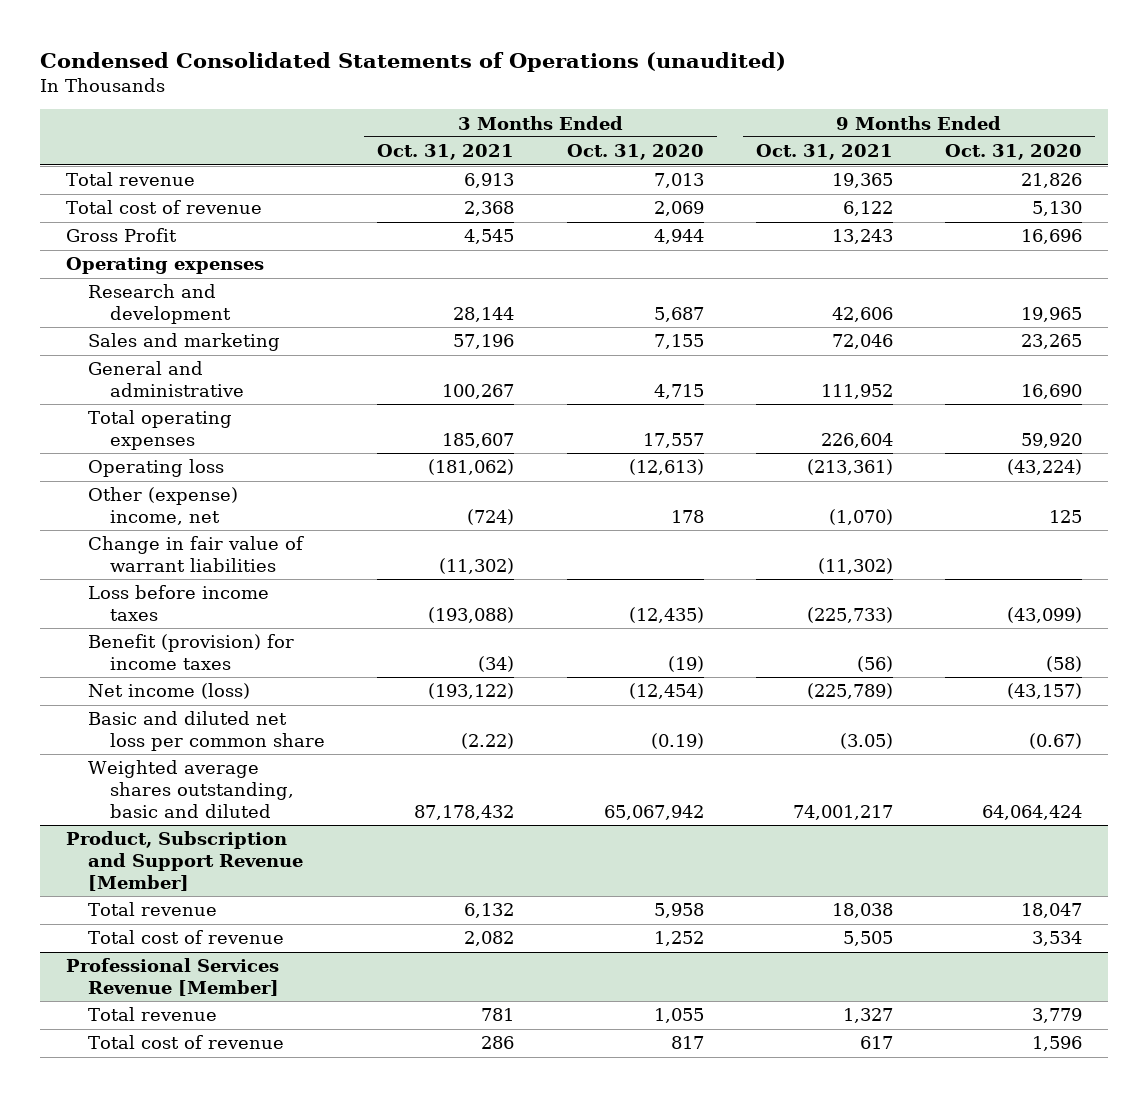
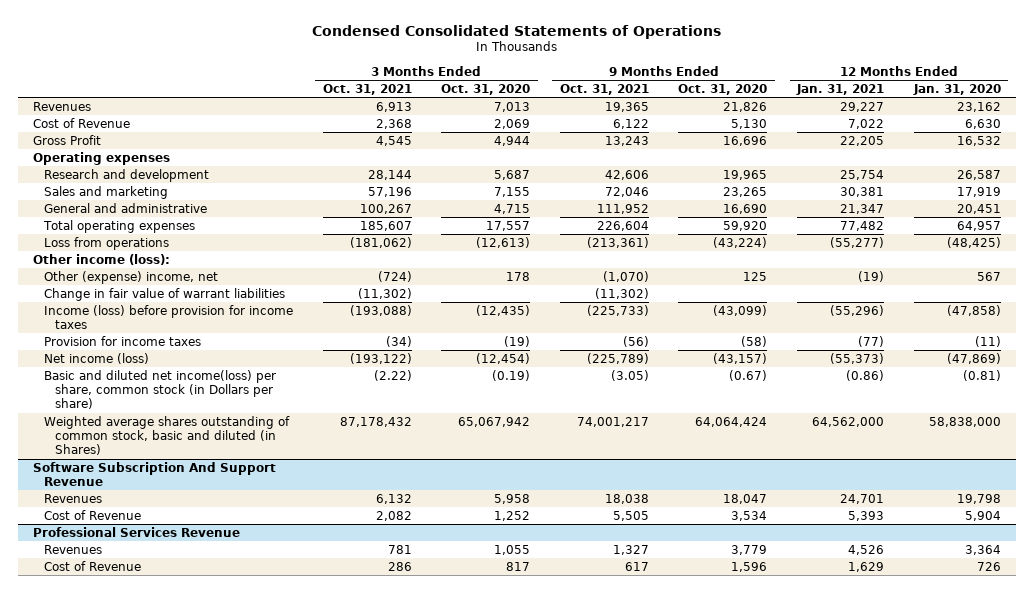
- Condensed Consolidated Statements of Operations (unaudited)
+ Condensed Consolidated Statements of Operations
- | 3 Months Ended Oct. 31, 2021 | 3 Months Ended Oct. 31, 2020 | 9 Months Ended Oct. 31, 2021 | 9 Months Ended Oct. 31, 2020
+ | 3 Months Ended Oct. 31, 2021 | 3 Months Ended Oct. 31, 2020 | 9 Months Ended Oct. 31, 2021 | 9 Months Ended Oct. 31, 2020 | 12 Months Ended Jan. 31, 2021 | 12 Months Ended Jan. 31, 2020
- Total revenue | 6,913 | 7,013 | 19,365 | 21,826
- Total cost of revenue | 2,368 | 2,069 | 6,122 | 5,130
+ Revenues | 6,913 | 7,013 | 19,365 | 21,826 | 29,227 | 23,162
+ Cost of Revenue | 2,368 | 2,069 | 6,122 | 5,130 | 7,022 | 6,630
- Operating loss | (181,062) | (12,613) | (213,361) | (43,224)
+ Loss from operations | (181,062) | (12,613) | (213,361) | (43,224) | (55,277) | (48,425)
+ Other income (loss):
- Loss before income taxes | (193,088) | (12,435) | (225,733) | (43,099)
- Benefit (provision) for income taxes | (34) | (19) | (56) | (58)
+ Income (loss) before provision for income taxes | (193,088) | (12,435) | (225,733) | (43,099) | (55,296) | (47,858)
+ Provision for income taxes | (34) | (19) | (56) | (58) | (77) | (11)
- Basic and diluted net loss per common share | (2.22) | (0.19) | (3.05) | (0.67)
- Weighted average shares outstanding, basic and diluted | 87,178,432 | 65,067,942 | 74,001,217 | 64,064,424
- Product, Subscription and Support Revenue [Member]
- Total revenue | 6,132 | 5,958 | 18,038 | 18,047
- Total cost of revenue | 2,082 | 1,252 | 5,505 | 3,534
- Professional Services Revenue [Member]
- Total revenue | 781 | 1,055 | 1,327 | 3,779
- Total cost of revenue | 286 | 817 | 617 | 1,596
+ Basic and diluted net income(loss) per share, common stock (in Dollars per share) | (2.22) | (0.19) | (3.05) | (0.67) | (0.86) | (0.81)
+ Weighted average shares outstanding of common stock, basic and diluted (in Shares) | 87,178,432 | 65,067,942 | 74,001,217 | 64,064,424 | 64,562,000 | 58,838,000
+ Software Subscription And Support Revenue
+ Revenues | 6,132 | 5,958 | 18,038 | 18,047 | 24,701 | 19,798
+ Cost of Revenue | 2,082 | 1,252 | 5,505 | 3,534 | 5,393 | 5,904
+ Professional Services Revenue
+ Revenues | 781 | 1,055 | 1,327 | 3,779 | 4,526 | 3,364
+ Cost of Revenue | 286 | 817 | 617 | 1,596 | 1,629 | 726

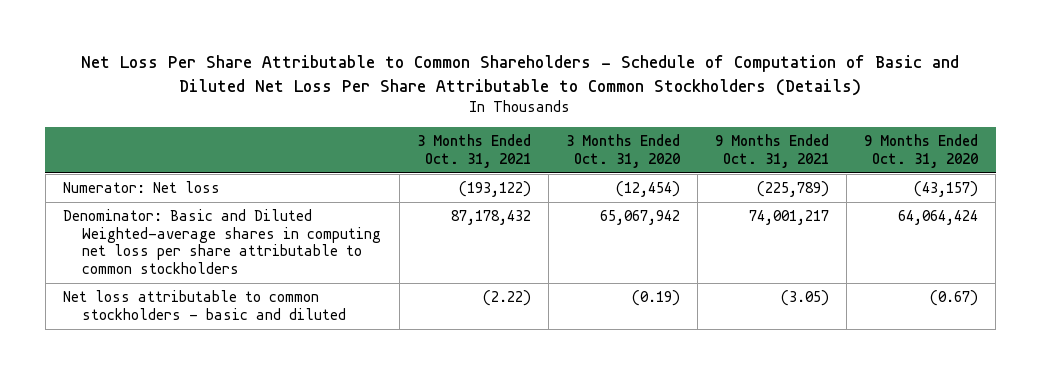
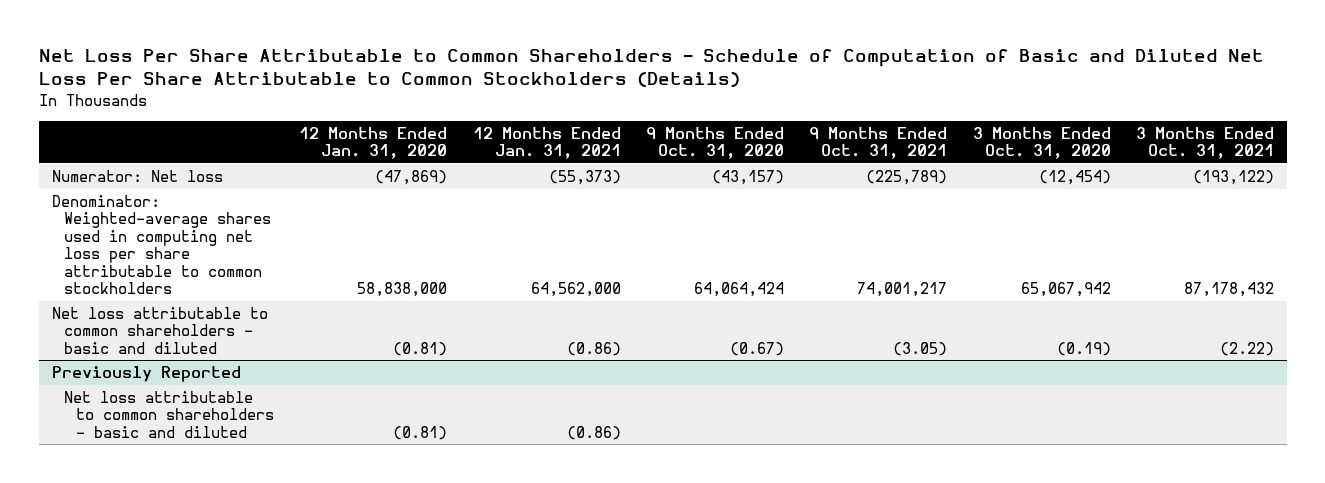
- | 3 Months Ended Oct. 31, 2021 | 3 Months Ended Oct. 31, 2020 | 9 Months Ended Oct. 31, 2021 | 9 Months Ended Oct. 31, 2020
+ | 12 Months Ended Jan. 31, 2020 | 12 Months Ended Jan. 31, 2021 | 9 Months Ended Oct. 31, 2020 | 9 Months Ended Oct. 31, 2021 | 3 Months Ended Oct. 31, 2020 | 3 Months Ended Oct. 31, 2021
- Denominator: Basic and Diluted Weighted-average shares in computing net loss per share attributable to common stockholders | 87,178,432 | 65,067,942 | 74,001,217 | 64,064,424
- Net loss attributable to common stockholders - basic and diluted | (2.22) | (0.19) | (3.05) | (0.67)
+ Denominator: Weighted-average shares used in computing net loss per share attributable to common stockholders | 58,838,000 | 64,562,000 | 64,064,424 | 74,001,217 | 65,067,942 | 87,178,432
+ Net loss attributable to common shareholders - basic and diluted | (0.81) | (0.86) | (0.67) | (3.05) | (0.19) | (2.22)
+ Previously Reported
+ Net loss attributable to common shareholders - basic and diluted | (0.81) | (0.86) | | | |

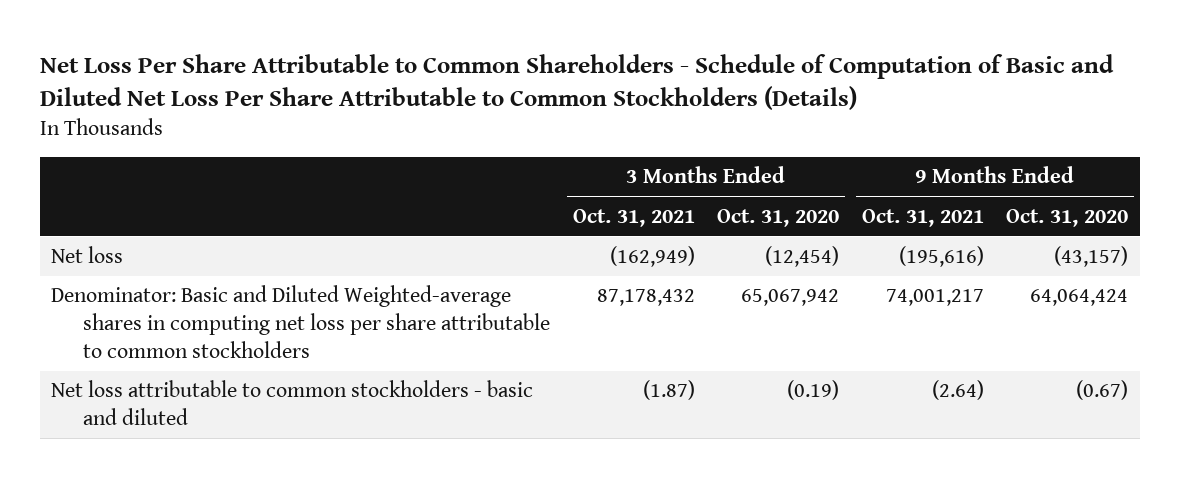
- | 12 Months Ended Jan. 31, 2020 | 12 Months Ended Jan. 31, 2021 | 9 Months Ended Oct. 31, 2020 | 9 Months Ended Oct. 31, 2021 | 3 Months Ended Oct. 31, 2020 | 3 Months Ended Oct. 31, 2021
+ | 3 Months Ended Oct. 31, 2021 | 3 Months Ended Oct. 31, 2020 | 9 Months Ended Oct. 31, 2021 | 9 Months Ended Oct. 31, 2020
- Numerator: Net loss | (47,869) | (55,373) | (43,157) | (225,789) | (12,454) | (193,122)
- Denominator: Weighted-average shares used in computing net loss per share attributable to common stockholders | 58,838,000 | 64,562,000 | 64,064,424 | 74,001,217 | 65,067,942 | 87,178,432
- Net loss attributable to common shareholders - basic and diluted | (0.81) | (0.86) | (0.67) | (3.05) | (0.19) | (2.22)
- Previously Reported
- Net loss attributable to common shareholders - basic and diluted | (0.81) | (0.86) | | | |
+ Net loss | (162,949) | (12,454) | (195,616) | (43,157)
+ Denominator: Basic and Diluted Weighted-average shares in computing net loss per share attributable to common stockholders | 87,178,432 | 65,067,942 | 74,001,217 | 64,064,424
+ Net loss attributable to common stockholders - basic and diluted | (1.87) | (0.19) | (2.64) | (0.67)

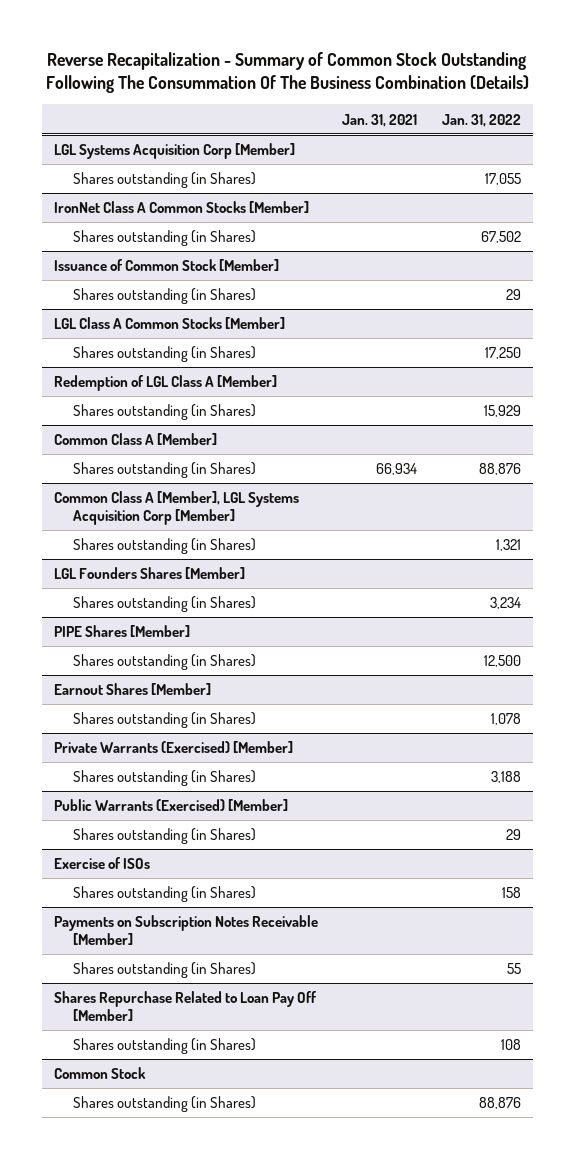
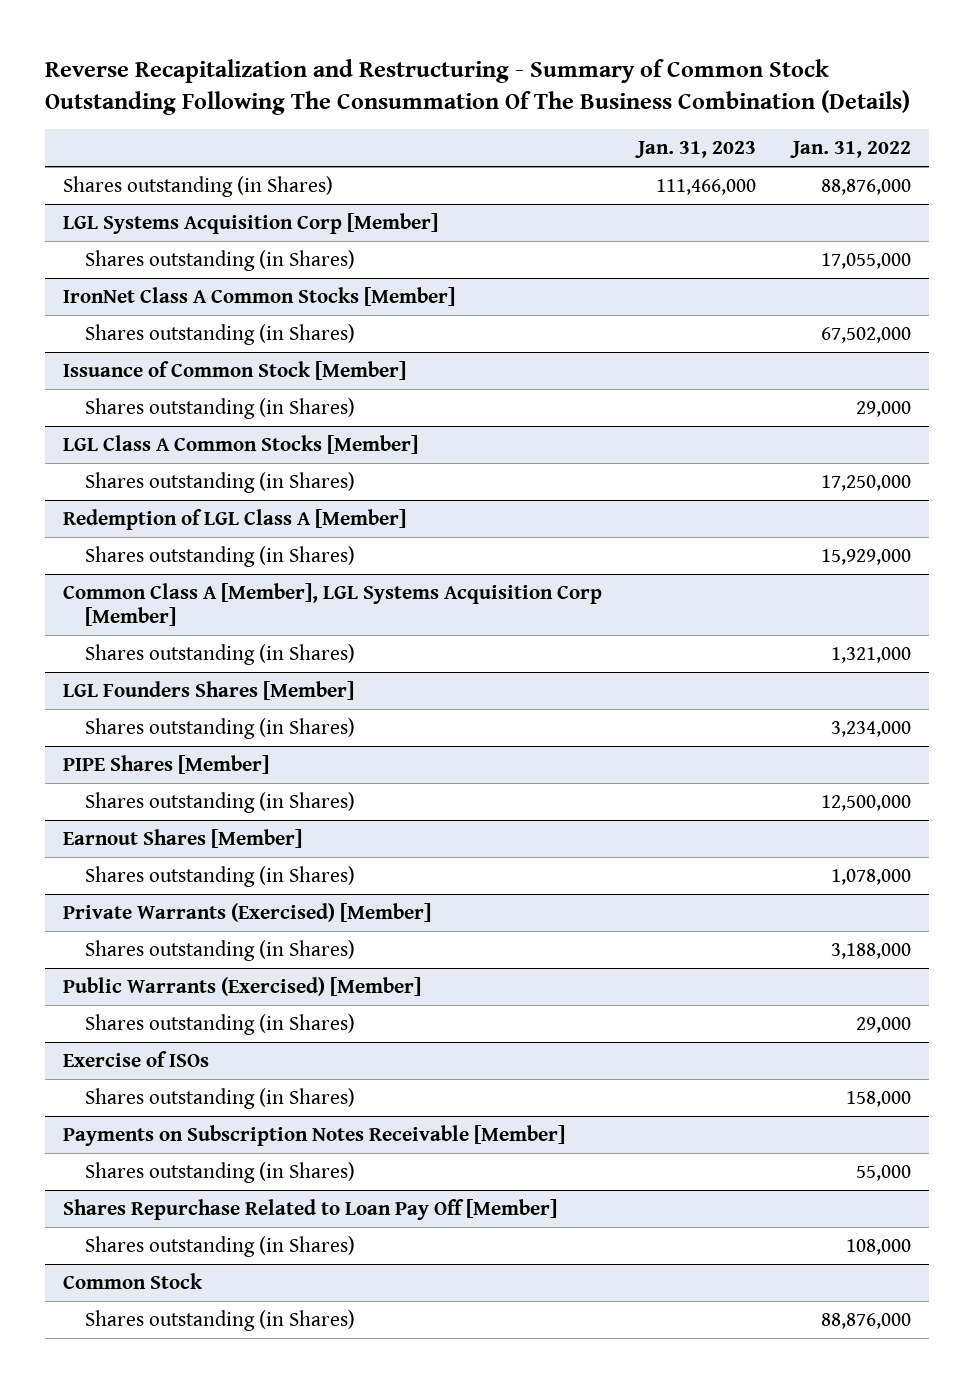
- Reverse Recapitalization - Summary of Common Stock Outstanding Following The Consummation Of The Business Combination (Details)
+ Reverse Recapitalization and Restructuring - Summary of Common Stock Outstanding Following The Consummation Of The Business Combination (Details)
- | Jan. 31, 2021 | Jan. 31, 2022
+ | Jan. 31, 2023 | Jan. 31, 2022
+ Shares outstanding (in Shares) | 111,466,000 | 88,876,000
@ LGL Systems Acquisition Corp [Member]
- Shares outstanding (in Shares) | | 17,055
+ Shares outstanding (in Shares) | | 17,055,000
@ IronNet Class A Common Stocks [Member]
- Shares outstanding (in Shares) | | 67,502
+ Shares outstanding (in Shares) | | 67,502,000
@ Issuance of Common Stock [Member]
- Shares outstanding (in Shares) | | 29
+ Shares outstanding (in Shares) | | 29,000
@ LGL Class A Common Stocks [Member]
- Shares outstanding (in Shares) | | 17,250
+ Shares outstanding (in Shares) | | 17,250,000
@ Redemption of LGL Class A [Member]
- Shares outstanding (in Shares) | | 15,929
- Common Class A [Member]
- Shares outstanding (in Shares) | 66,934 | 88,876
@ Redemption of LGL Class A [Member]
+ Shares outstanding (in Shares) | | 15,929,000
@ Common Class A [Member], LGL Systems Acquisition Corp [Member]
- Shares outstanding (in Shares) | | 1,321
+ Shares outstanding (in Shares) | | 1,321,000
@ LGL Founders Shares [Member]
- Shares outstanding (in Shares) | | 3,234
+ Shares outstanding (in Shares) | | 3,234,000
@ PIPE Shares [Member]
- Shares outstanding (in Shares) | | 12,500
+ Shares outstanding (in Shares) | | 12,500,000
@ Earnout Shares [Member]
- Shares outstanding (in Shares) | | 1,078
+ Shares outstanding (in Shares) | | 1,078,000
@ Private Warrants (Exercised) [Member]
- Shares outstanding (in Shares) | | 3,188
+ Shares outstanding (in Shares) | | 3,188,000
@ Public Warrants (Exercised) [Member]
- Shares outstanding (in Shares) | | 29
+ Shares outstanding (in Shares) | | 29,000
@ Exercise of ISOs
- Shares outstanding (in Shares) | | 158
+ Shares outstanding (in Shares) | | 158,000
@ Payments on Subscription Notes Receivable [Member]
- Shares outstanding (in Shares) | | 55
+ Shares outstanding (in Shares) | | 55,000
@ Shares Repurchase Related to Loan Pay Off [Member]
- Shares outstanding (in Shares) | | 108
+ Shares outstanding (in Shares) | | 108,000
@ Common Stock
- Shares outstanding (in Shares) | | 88,876
+ Shares outstanding (in Shares) | | 88,876,000

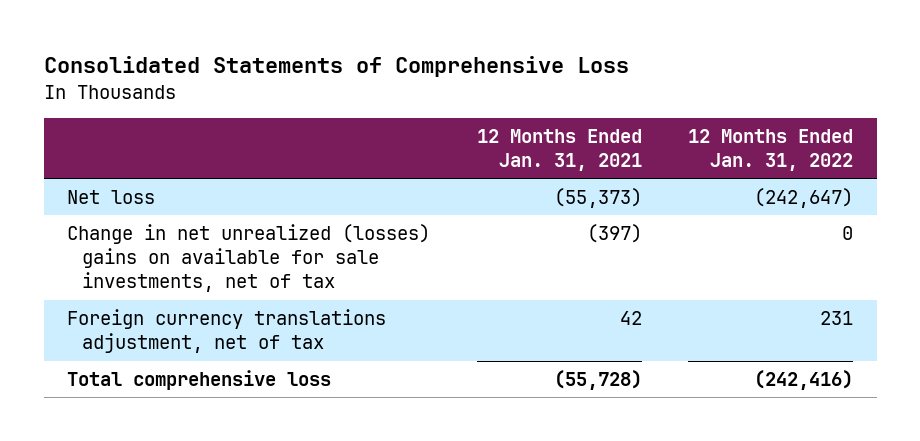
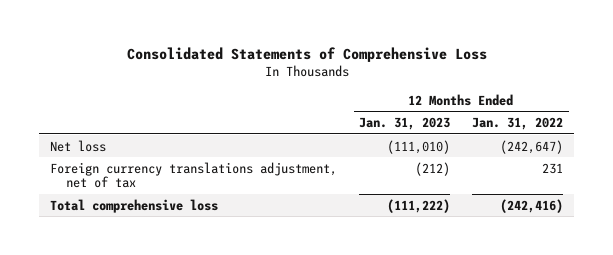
- | 12 Months Ended Jan. 31, 2021 | 12 Months Ended Jan. 31, 2022
+ | 12 Months Ended Jan. 31, 2023 | 12 Months Ended Jan. 31, 2022
- Change in net unrealized (losses) gains on available for sale investments, net of tax | (397) | 0

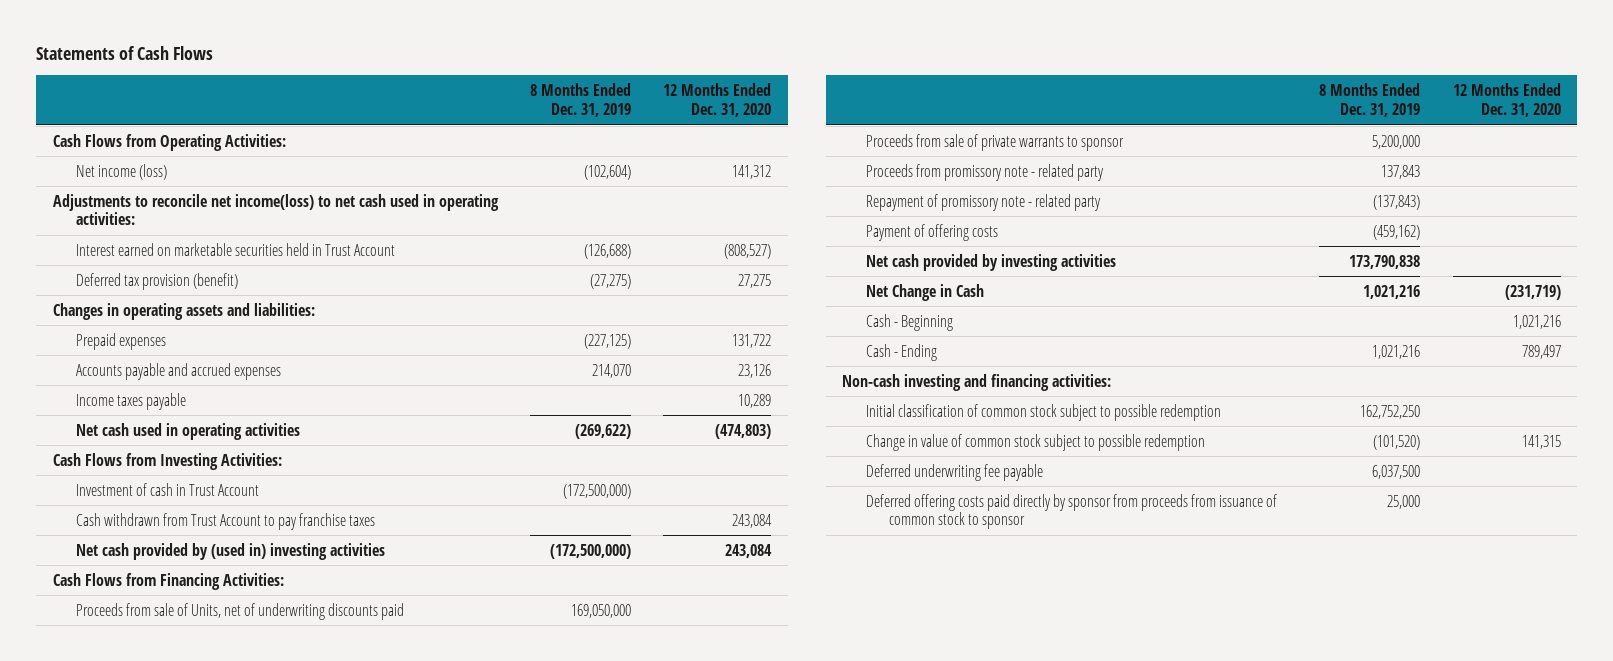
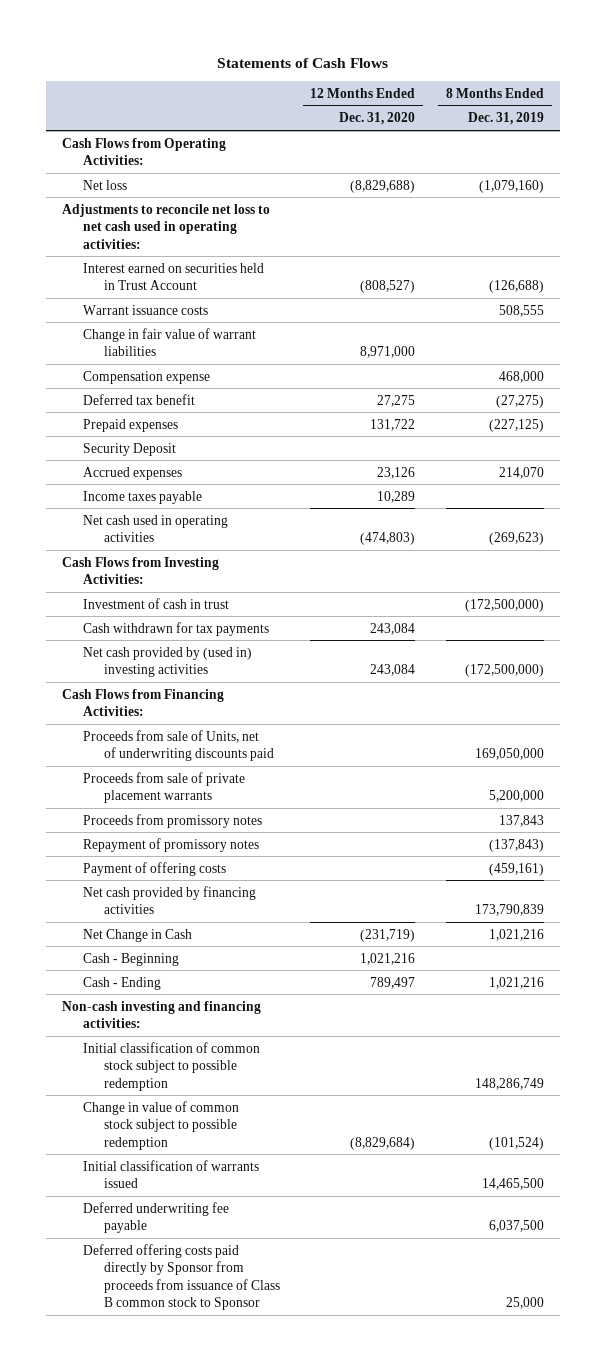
- | 8 Months Ended Dec. 31, 2019 | 12 Months Ended Dec. 31, 2020
+ | 12 Months Ended Dec. 31, 2020 | 8 Months Ended Dec. 31, 2019
- Net income (loss) | (102,604) | 141,312
- Adjustments to reconcile net income(loss) to net cash used in operating activities:
- Interest earned on marketable securities held in Trust Account | (126,688) | (808,527)
- Deferred tax provision (benefit) | (27,275) | 27,275
- Changes in operating assets and liabilities:
+ Net loss | (8,829,688) | (1,079,160)
+ Adjustments to reconcile net loss to net cash used in operating activities:
+ Interest earned on securities held in Trust Account | (808,527) | (126,688)
+ Warrant issuance costs | | 508,555
+ Change in fair value of warrant liabilities | 8,971,000 |
+ Compensation expense | | 468,000
+ Deferred tax benefit | 27,275 | (27,275)
- Accounts payable and accrued expenses | 214,070 | 23,126
+ Security Deposit
+ Accrued expenses | 23,126 | 214,070
- Net cash used in operating activities | (269,622) | (474,803)
+ Net cash used in operating activities | (474,803) | (269,623)
- Investment of cash in Trust Account | (172,500,000) |
- Cash withdrawn from Trust Account to pay franchise taxes | | 243,084
+ Investment of cash in trust | | (172,500,000)
+ Cash withdrawn for tax payments | 243,084 |
- Proceeds from sale of private warrants to sponsor | 5,200,000 |
- Proceeds from promissory note - related party | 137,843 |
- Repayment of promissory note - related party | (137,843) |
- Payment of offering costs | (459,162) |
- Net cash provided by investing activities | 173,790,838 |
+ Proceeds from sale of private placement warrants | | 5,200,000
+ Proceeds from promissory notes | | 137,843
+ Repayment of promissory notes | | (137,843)
+ Payment of offering costs | | (459,161)
+ Net cash provided by financing activities | | 173,790,839
- Initial classification of common stock subject to possible redemption | 162,752,250 |
- Change in value of common stock subject to possible redemption | (101,520) | 141,315
+ Initial classification of common stock subject to possible redemption | | 148,286,749
+ Change in value of common stock subject to possible redemption | (8,829,684) | (101,524)
+ Initial classification of warrants issued | | 14,465,500
- Deferred offering costs paid directly by sponsor from proceeds from issuance of common stock to sponsor | 25,000 |
+ Deferred offering costs paid directly by Sponsor from proceeds from issuance of Class B common stock to Sponsor | | 25,000

